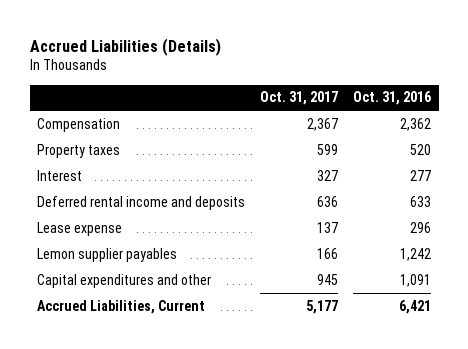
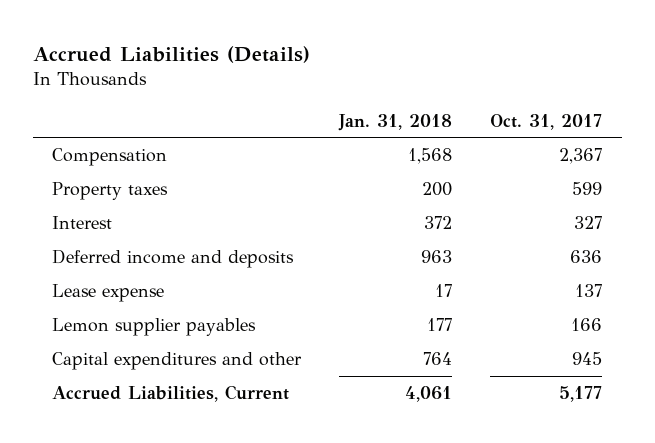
- | Oct. 31, 2017 | Oct. 31, 2016
+ | Jan. 31, 2018 | Oct. 31, 2017
- Deferred rental income and deposits | 636 | 633
+ Deferred income and deposits | 963 | 636

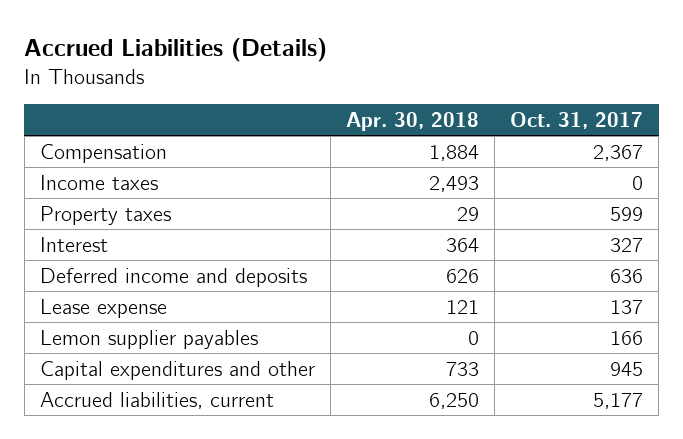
- | Jan. 31, 2018 | Oct. 31, 2017
+ | Apr. 30, 2018 | Oct. 31, 2017
+ Income taxes | 2,493 | 0
- Accrued Liabilities, Current | 4,061 | 5,177
+ Accrued liabilities, current | 6,250 | 5,177

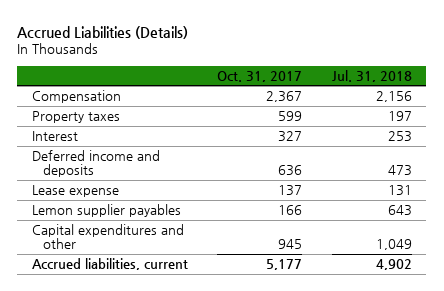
- | Apr. 30, 2018 | Oct. 31, 2017
+ | Oct. 31, 2017 | Jul. 31, 2018
- Income taxes | 2,493 | 0

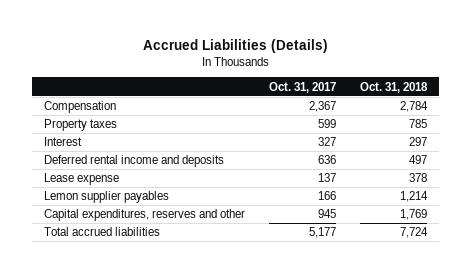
- | Oct. 31, 2017 | Jul. 31, 2018
+ | Oct. 31, 2017 | Oct. 31, 2018
- Deferred income and deposits | 636 | 473
+ Deferred rental income and deposits | 636 | 497
- Capital expenditures and other | 945 | 1,049
- Accrued liabilities, current | 5,177 | 4,902
+ Capital expenditures, reserves and other | 945 | 1,769
+ Total accrued liabilities | 5,177 | 7,724

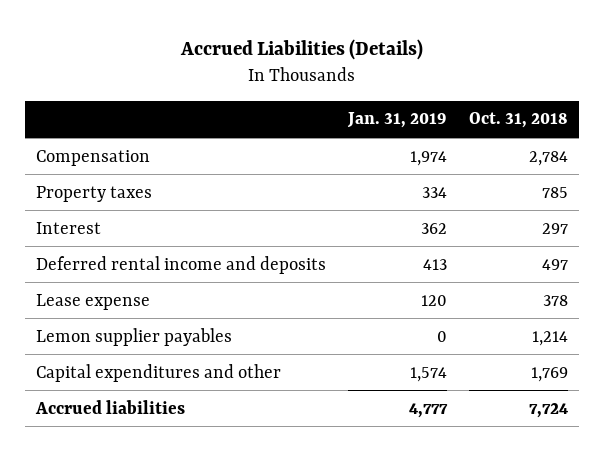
- | Oct. 31, 2017 | Oct. 31, 2018
+ | Jan. 31, 2019 | Oct. 31, 2018
- Capital expenditures, reserves and other | 945 | 1,769
- Total accrued liabilities | 5,177 | 7,724
+ Capital expenditures and other | 1,574 | 1,769
+ Accrued liabilities | 4,777 | 7,724

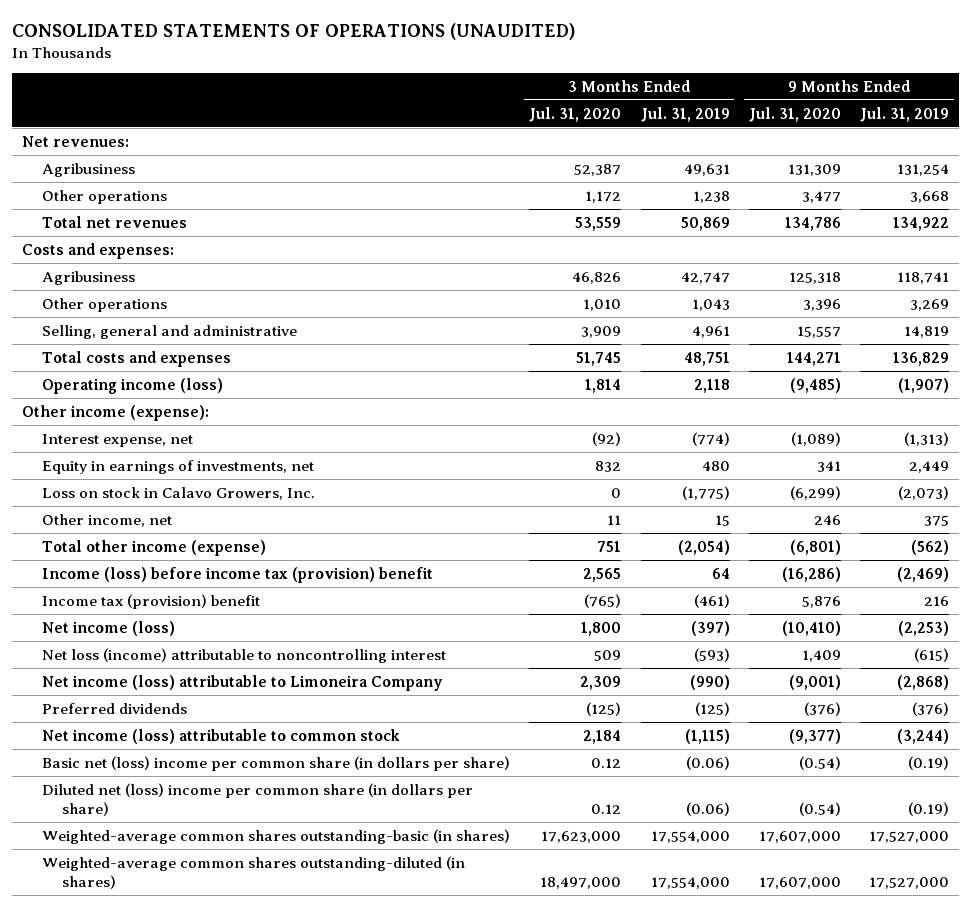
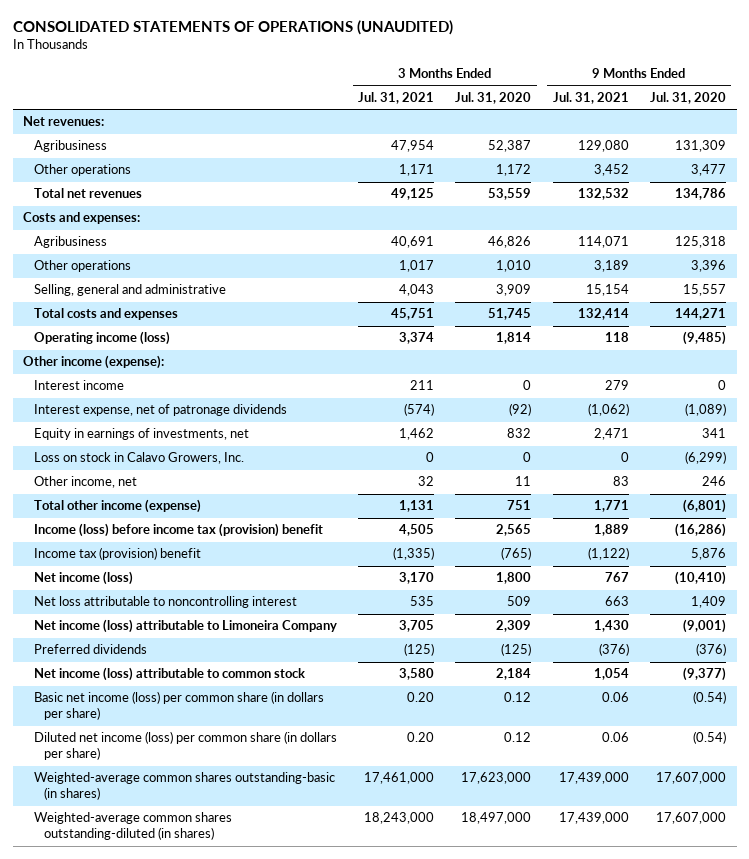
- | 3 Months Ended Jul. 31, 2020 | 3 Months Ended Jul. 31, 2019 | 9 Months Ended Jul. 31, 2020 | 9 Months Ended Jul. 31, 2019
+ | 3 Months Ended Jul. 31, 2021 | 3 Months Ended Jul. 31, 2020 | 9 Months Ended Jul. 31, 2021 | 9 Months Ended Jul. 31, 2020
- Interest expense, net | (92) | (774) | (1,089) | (1,313)
+ Interest income | 211 | 0 | 279 | 0
+ Interest expense, net of patronage dividends | (574) | (92) | (1,062) | (1,089)
- Net loss (income) attributable to noncontrolling interest | 509 | (593) | 1,409 | (615)
+ Net loss attributable to noncontrolling interest | 535 | 509 | 663 | 1,409
- Basic net (loss) income per common share (in dollars per share) | 0.12 | (0.06) | (0.54) | (0.19)
- Diluted net (loss) income per common share (in dollars per share) | 0.12 | (0.06) | (0.54) | (0.19)
+ Basic net income (loss) per common share (in dollars per share) | 0.20 | 0.12 | 0.06 | (0.54)
+ Diluted net income (loss) per common share (in dollars per share) | 0.20 | 0.12 | 0.06 | (0.54)

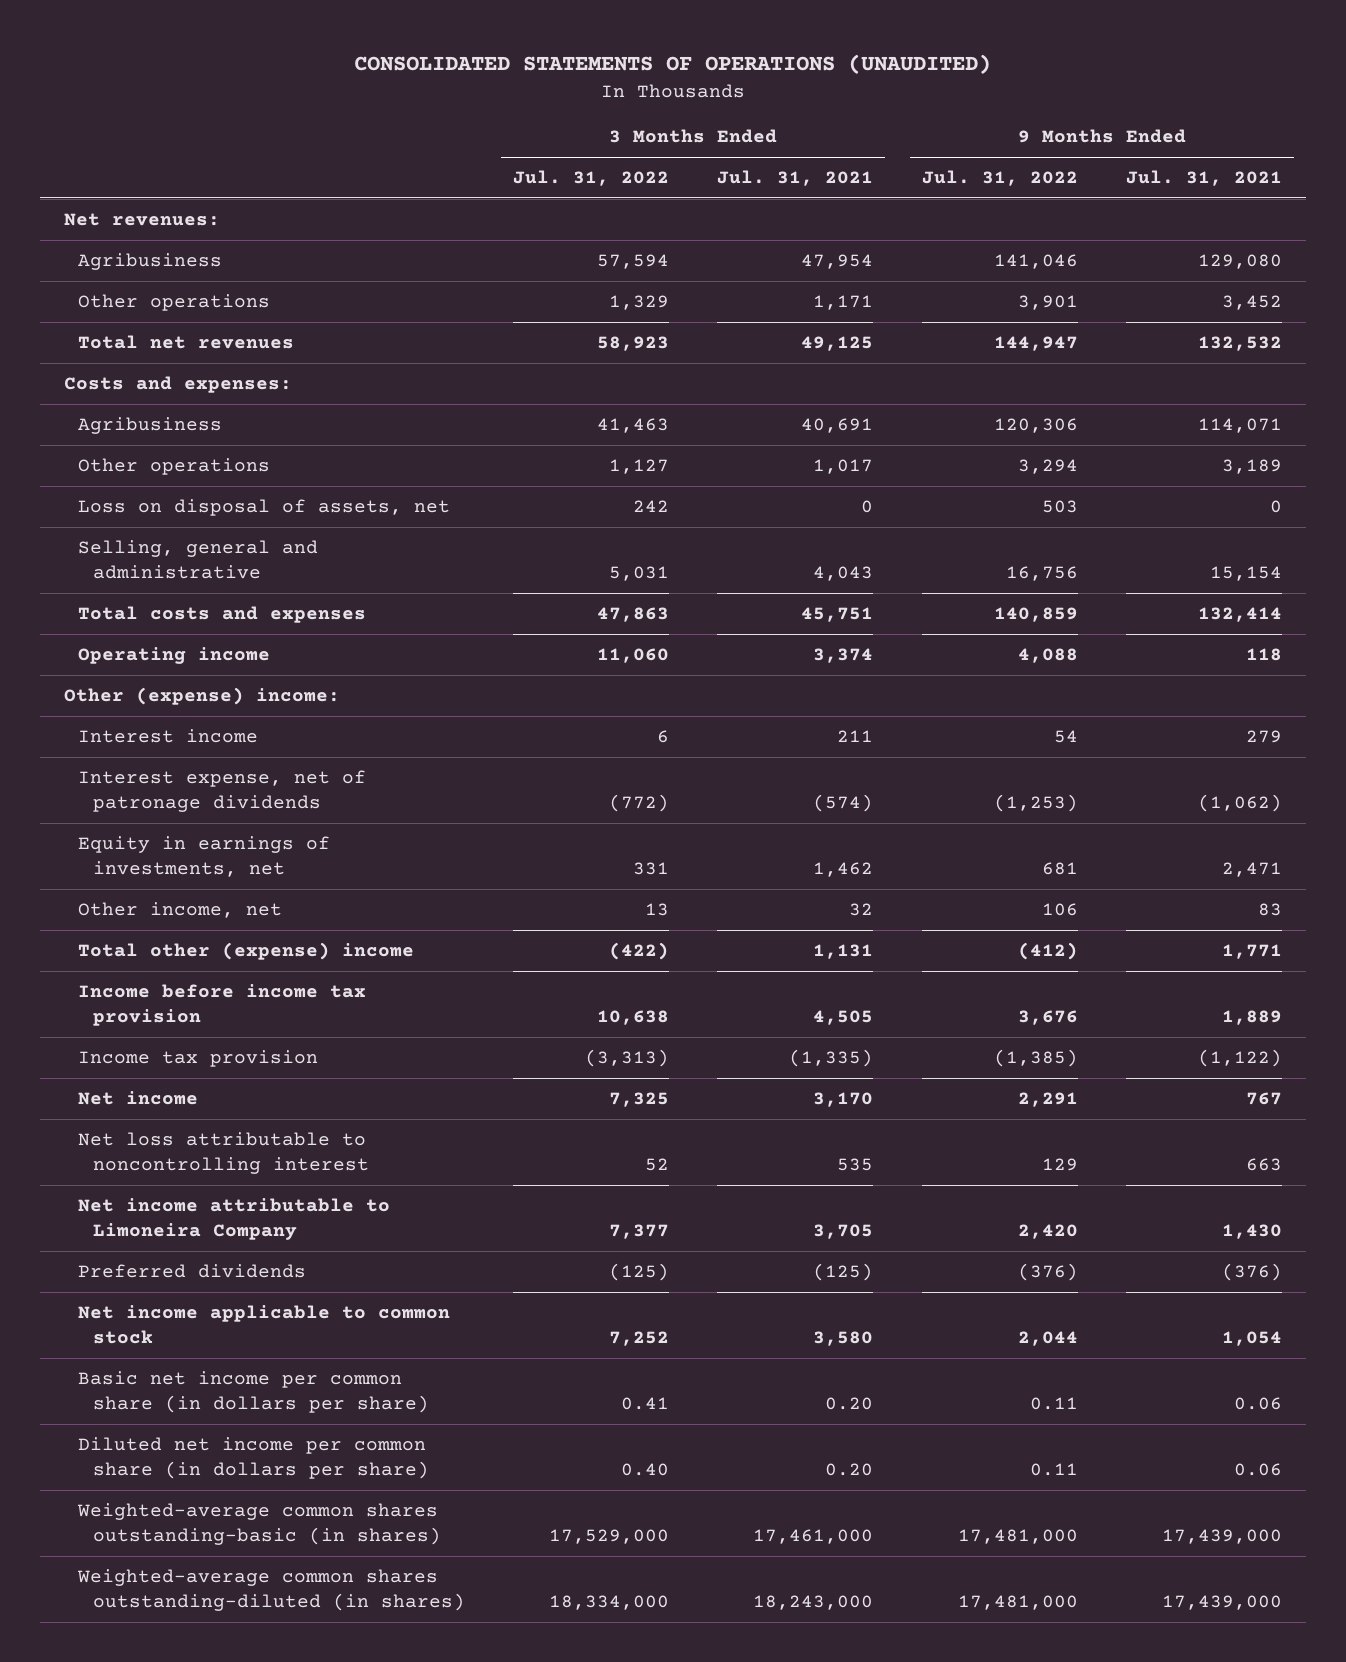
- | 3 Months Ended Jul. 31, 2021 | 3 Months Ended Jul. 31, 2020 | 9 Months Ended Jul. 31, 2021 | 9 Months Ended Jul. 31, 2020
+ | 3 Months Ended Jul. 31, 2022 | 3 Months Ended Jul. 31, 2021 | 9 Months Ended Jul. 31, 2022 | 9 Months Ended Jul. 31, 2021
+ Loss on disposal of assets, net | 242 | 0 | 503 | 0
- Operating income (loss) | 3,374 | 1,814 | 118 | (9,485)
- Other income (expense):
+ Operating income | 11,060 | 3,374 | 4,088 | 118
+ Other (expense) income:
- Loss on stock in Calavo Growers, Inc. | 0 | 0 | 0 | (6,299)
- Total other income (expense) | 1,131 | 751 | 1,771 | (6,801)
- Income (loss) before income tax (provision) benefit | 4,505 | 2,565 | 1,889 | (16,286)
- Income tax (provision) benefit | (1,335) | (765) | (1,122) | 5,876
- Net income (loss) | 3,170 | 1,800 | 767 | (10,410)
+ Total other (expense) income | (422) | 1,131 | (412) | 1,771
+ Income before income tax provision | 10,638 | 4,505 | 3,676 | 1,889
+ Income tax provision | (3,313) | (1,335) | (1,385) | (1,122)
+ Net income | 7,325 | 3,170 | 2,291 | 767
- Net income (loss) attributable to Limoneira Company | 3,705 | 2,309 | 1,430 | (9,001)
+ Net income attributable to Limoneira Company | 7,377 | 3,705 | 2,420 | 1,430
- Net income (loss) attributable to common stock | 3,580 | 2,184 | 1,054 | (9,377)
- Basic net income (loss) per common share (in dollars per share) | 0.20 | 0.12 | 0.06 | (0.54)
- Diluted net income (loss) per common share (in dollars per share) | 0.20 | 0.12 | 0.06 | (0.54)
+ Net income applicable to common stock | 7,252 | 3,580 | 2,044 | 1,054
+ Basic net income per common share (in dollars per share) | 0.41 | 0.20 | 0.11 | 0.06
+ Diluted net income per common share (in dollars per share) | 0.40 | 0.20 | 0.11 | 0.06

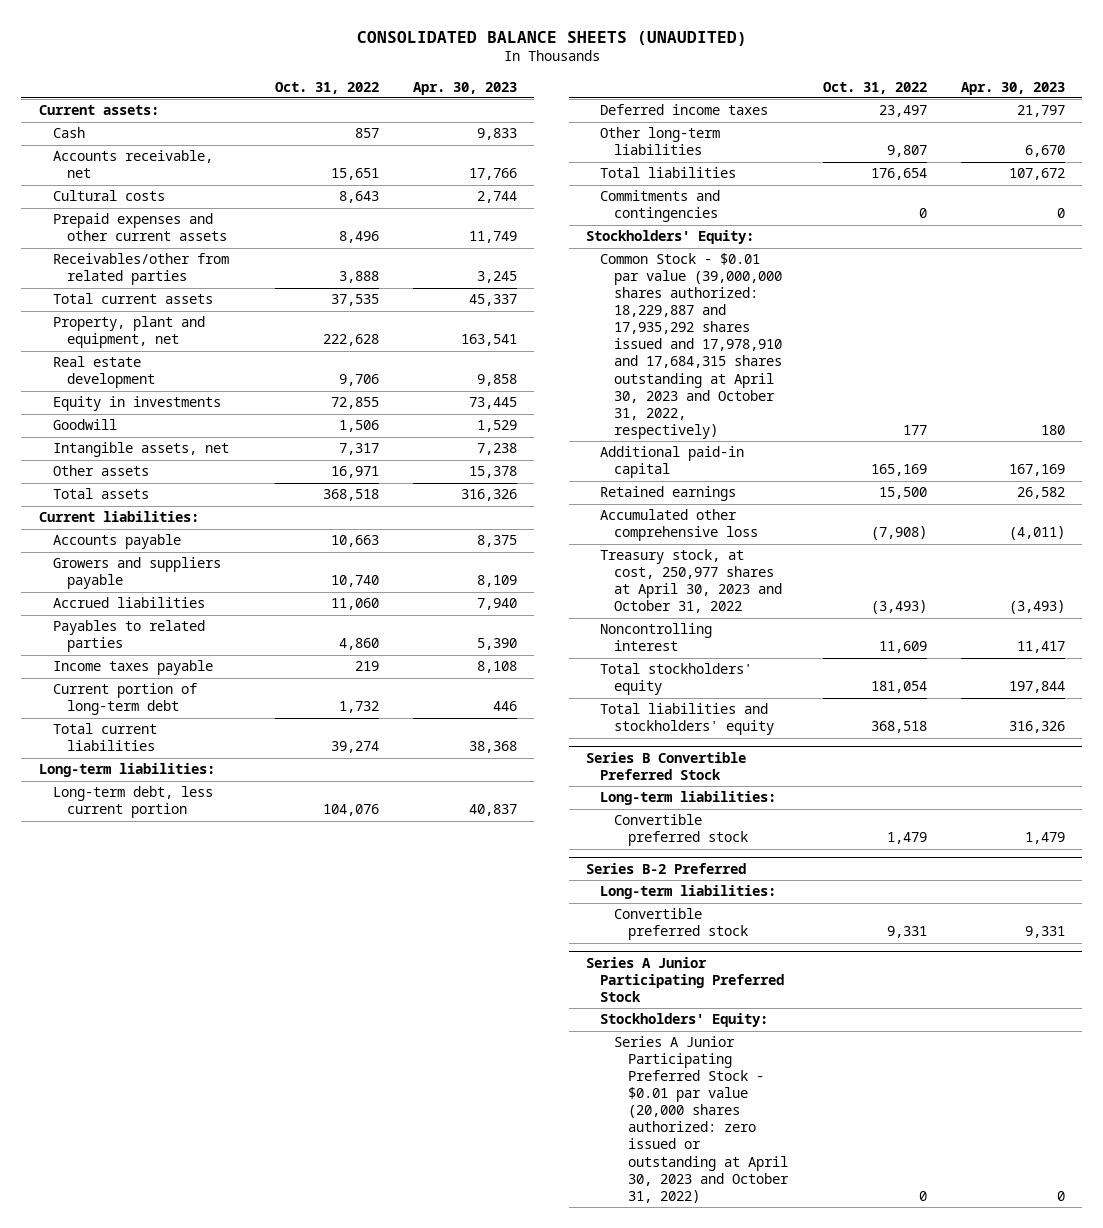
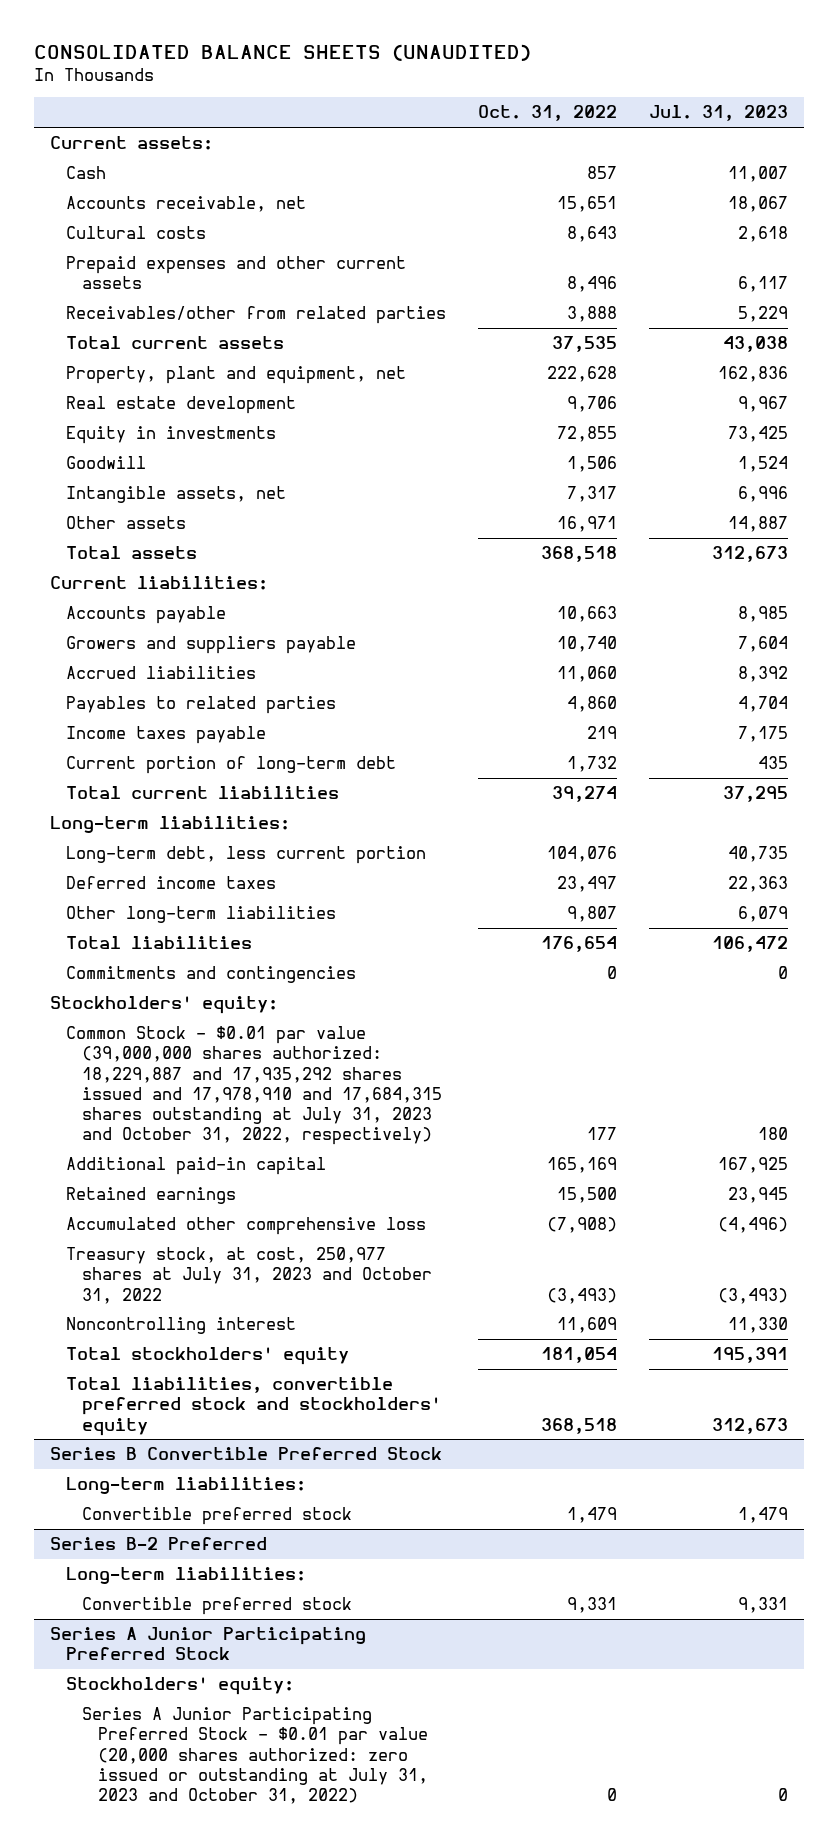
- | Oct. 31, 2022 | Apr. 30, 2023
+ | Oct. 31, 2022 | Jul. 31, 2023
- Stockholders' Equity:
- Common Stock - $0.01 par value (39,000,000 shares authorized: 18,229,887 and 17,935,292 shares issued and 17,978,910 and 17,684,315 shares outstanding at April 30, 2023 and October 31, 2022, respectively) | 177 | 180
+ Stockholders' equity:
+ Common Stock - $0.01 par value (39,000,000 shares authorized: 18,229,887 and 17,935,292 shares issued and 17,978,910 and 17,684,315 shares outstanding at July 31, 2023 and October 31, 2022, respectively) | 177 | 180
- Treasury stock, at cost, 250,977 shares at April 30, 2023 and October 31, 2022 | (3,493) | (3,493)
+ Treasury stock, at cost, 250,977 shares at July 31, 2023 and October 31, 2022 | (3,493) | (3,493)
- Total liabilities and stockholders' equity | 368,518 | 316,326
+ Total liabilities, convertible preferred stock and stockholders' equity | 368,518 | 312,673
@ Series A Junior Participating Preferred Stock
- Stockholders' Equity:
- Series A Junior Participating Preferred Stock - $0.01 par value (20,000 shares authorized: zero issued or outstanding at April 30, 2023 and October 31, 2022) | 0 | 0
+ Stockholders' equity:
+ Series A Junior Participating Preferred Stock - $0.01 par value (20,000 shares authorized: zero issued or outstanding at July 31, 2023 and October 31, 2022) | 0 | 0

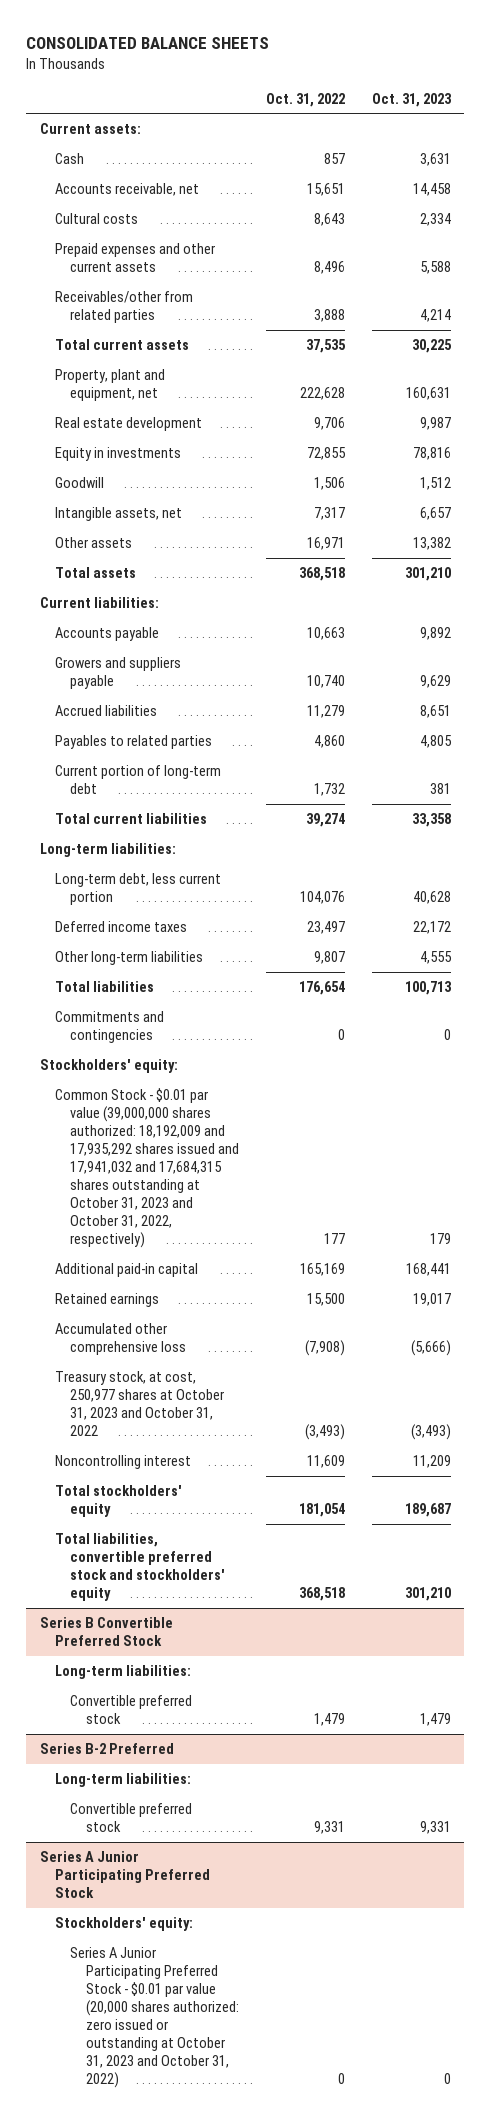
- CONSOLIDATED BALANCE SHEETS (UNAUDITED)
+ CONSOLIDATED BALANCE SHEETS
- | Oct. 31, 2022 | Jul. 31, 2023
+ | Oct. 31, 2022 | Oct. 31, 2023
- Accrued liabilities | 11,060 | 8,392
+ Accrued liabilities | 11,279 | 8,651
- Income taxes payable | 219 | 7,175
- Common Stock - $0.01 par value (39,000,000 shares authorized: 18,229,887 and 17,935,292 shares issued and 17,978,910 and 17,684,315 shares outstanding at July 31, 2023 and October 31, 2022, respectively) | 177 | 180
+ Common Stock - $0.01 par value (39,000,000 shares authorized: 18,192,009 and 17,935,292 shares issued and 17,941,032 and 17,684,315 shares outstanding at October 31, 2023 and October 31, 2022, respectively) | 177 | 179
- Treasury stock, at cost, 250,977 shares at July 31, 2023 and October 31, 2022 | (3,493) | (3,493)
+ Treasury stock, at cost, 250,977 shares at October 31, 2023 and October 31, 2022 | (3,493) | (3,493)
@ Series A Junior Participating Preferred Stock
- Series A Junior Participating Preferred Stock - $0.01 par value (20,000 shares authorized: zero issued or outstanding at July 31, 2023 and October 31, 2022) | 0 | 0
+ Series A Junior Participating Preferred Stock - $0.01 par value (20,000 shares authorized: zero issued or outstanding at October 31, 2023 and October 31, 2022) | 0 | 0

